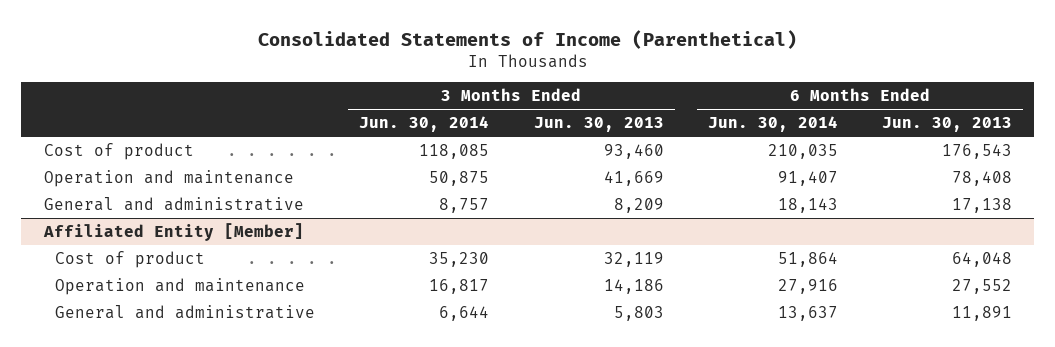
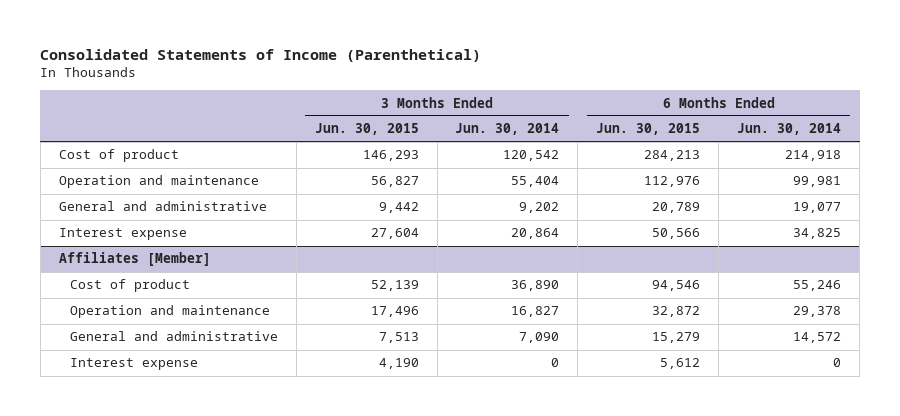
- | 3 Months Ended Jun. 30, 2014 | 3 Months Ended Jun. 30, 2013 | 6 Months Ended Jun. 30, 2014 | 6 Months Ended Jun. 30, 2013
+ | 3 Months Ended Jun. 30, 2015 | 3 Months Ended Jun. 30, 2014 | 6 Months Ended Jun. 30, 2015 | 6 Months Ended Jun. 30, 2014
- Cost of product | 118,085 | 93,460 | 210,035 | 176,543
- Operation and maintenance | 50,875 | 41,669 | 91,407 | 78,408
- General and administrative | 8,757 | 8,209 | 18,143 | 17,138
- Affiliated Entity [Member]
- Cost of product | 35,230 | 32,119 | 51,864 | 64,048
- Operation and maintenance | 16,817 | 14,186 | 27,916 | 27,552
- General and administrative | 6,644 | 5,803 | 13,637 | 11,891
+ Cost of product | 146,293 | 120,542 | 284,213 | 214,918
+ Operation and maintenance | 56,827 | 55,404 | 112,976 | 99,981
+ General and administrative | 9,442 | 9,202 | 20,789 | 19,077
+ Interest expense | 27,604 | 20,864 | 50,566 | 34,825
+ Affiliates [Member]
+ Cost of product | 52,139 | 36,890 | 94,546 | 55,246
+ Operation and maintenance | 17,496 | 16,827 | 32,872 | 29,378
+ General and administrative | 7,513 | 7,090 | 15,279 | 14,572
+ Interest expense | 4,190 | 0 | 5,612 | 0

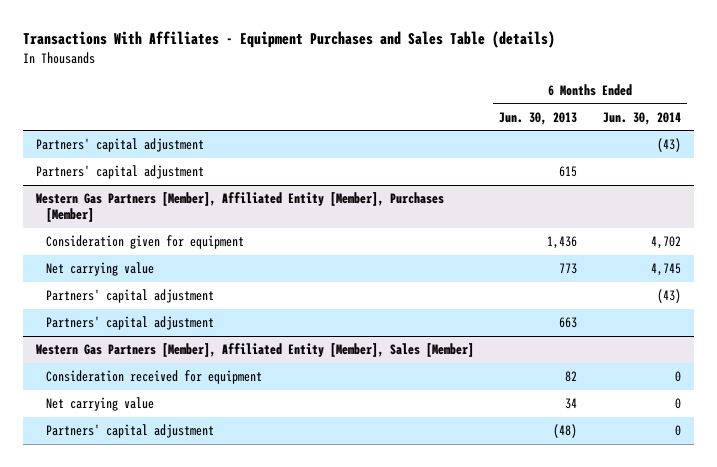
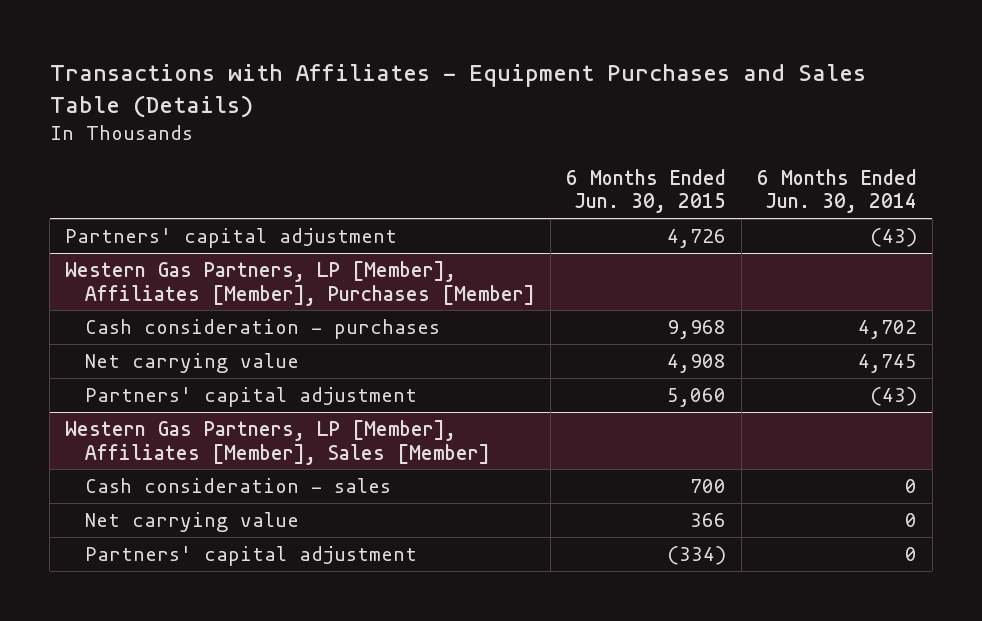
- Transactions With Affiliates - Equipment Purchases and Sales Table (details)
+ Transactions with Affiliates - Equipment Purchases and Sales Table (Details)
- | 6 Months Ended Jun. 30, 2013 | 6 Months Ended Jun. 30, 2014
+ | 6 Months Ended Jun. 30, 2015 | 6 Months Ended Jun. 30, 2014
- Partners' capital adjustment | 615 |
- Western Gas Partners [Member], Affiliated Entity [Member], Purchases [Member]
- Consideration given for equipment | 1,436 | 4,702
+ Western Gas Partners, LP [Member], Affiliates [Member], Purchases [Member]
+ Cash consideration - purchases | 9,968 | 4,702
- Partners' capital adjustment | 663 |
- Western Gas Partners [Member], Affiliated Entity [Member], Sales [Member]
- Consideration received for equipment | 82 | 0
+ Western Gas Partners, LP [Member], Affiliates [Member], Sales [Member]
+ Cash consideration - sales | 700 | 0

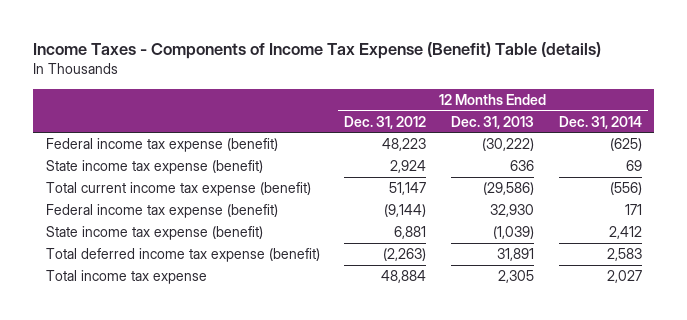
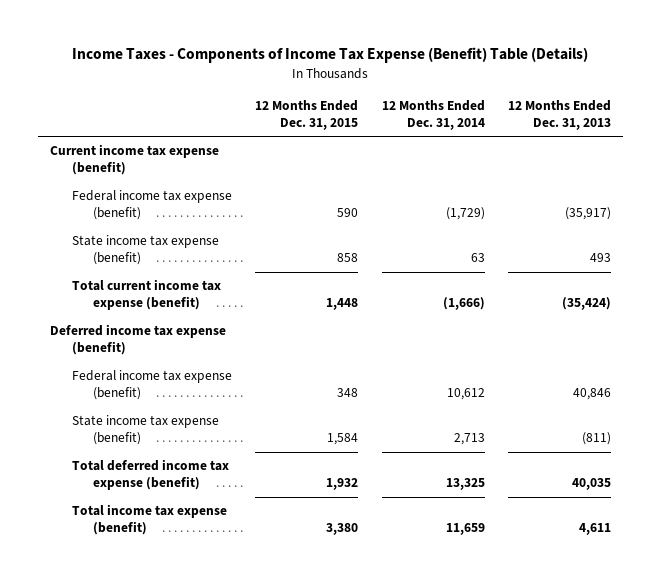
- Income Taxes - Components of Income Tax Expense (Benefit) Table (details)
+ Income Taxes - Components of Income Tax Expense (Benefit) Table (Details)
- | 12 Months Ended Dec. 31, 2012 | 12 Months Ended Dec. 31, 2013 | 12 Months Ended Dec. 31, 2014
+ | 12 Months Ended Dec. 31, 2015 | 12 Months Ended Dec. 31, 2014 | 12 Months Ended Dec. 31, 2013
- Federal income tax expense (benefit) | 48,223 | (30,222) | (625)
- State income tax expense (benefit) | 2,924 | 636 | 69
- Total current income tax expense (benefit) | 51,147 | (29,586) | (556)
- Federal income tax expense (benefit) | (9,144) | 32,930 | 171
- State income tax expense (benefit) | 6,881 | (1,039) | 2,412
- Total deferred income tax expense (benefit) | (2,263) | 31,891 | 2,583
- Total income tax expense | 48,884 | 2,305 | 2,027
+ Current income tax expense (benefit)
+ Federal income tax expense (benefit) | 590 | (1,729) | (35,917)
+ State income tax expense (benefit) | 858 | 63 | 493
+ Total current income tax expense (benefit) | 1,448 | (1,666) | (35,424)
+ Deferred income tax expense (benefit)
+ Federal income tax expense (benefit) | 348 | 10,612 | 40,846
+ State income tax expense (benefit) | 1,584 | 2,713 | (811)
+ Total deferred income tax expense (benefit) | 1,932 | 13,325 | 40,035
+ Total income tax expense (benefit) | 3,380 | 11,659 | 4,611

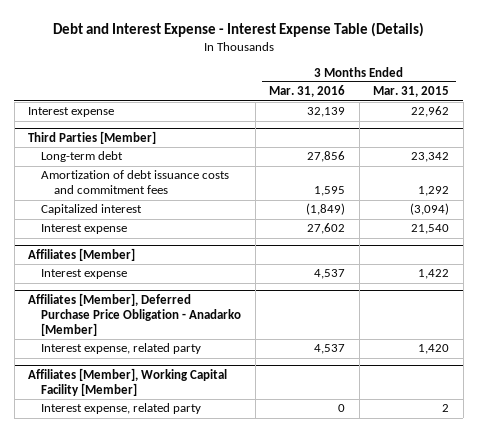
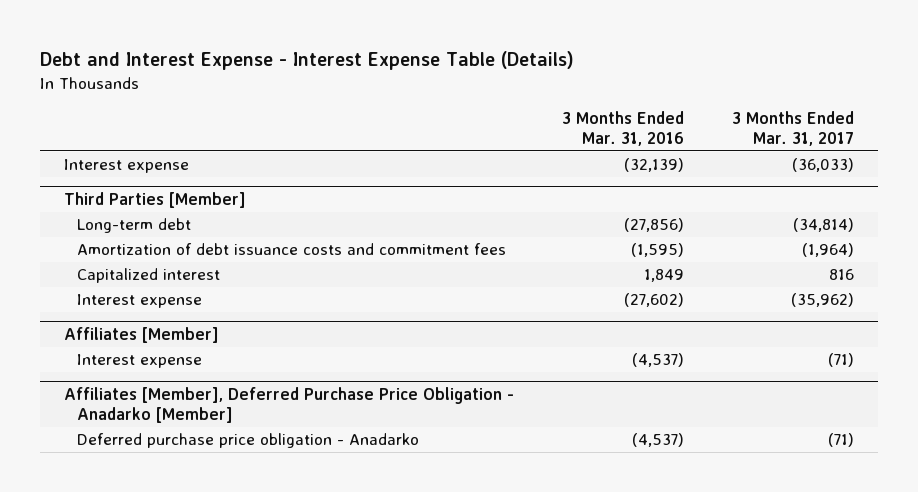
- | 3 Months Ended Mar. 31, 2016 | 3 Months Ended Mar. 31, 2015
+ | 3 Months Ended Mar. 31, 2016 | 3 Months Ended Mar. 31, 2017
- Interest expense | 32,139 | 22,962
+ Interest expense | (32,139) | (36,033)
@ Third Parties [Member]
- Long-term debt | 27,856 | 23,342
- Amortization of debt issuance costs and commitment fees | 1,595 | 1,292
- Capitalized interest | (1,849) | (3,094)
- Interest expense | 27,602 | 21,540
+ Long-term debt | (27,856) | (34,814)
+ Amortization of debt issuance costs and commitment fees | (1,595) | (1,964)
+ Capitalized interest | 1,849 | 816
+ Interest expense | (27,602) | (35,962)
@ Affiliates [Member]
- Interest expense | 4,537 | 1,422
+ Interest expense | (4,537) | (71)
@ Affiliates [Member], Deferred Purchase Price Obligation - Anadarko [Member]
- Interest expense, related party | 4,537 | 1,420
- Affiliates [Member], Working Capital Facility [Member]
- Interest expense, related party | 0 | 2
@ Affiliates [Member], Deferred Purchase Price Obligation - Anadarko [Member]
+ Deferred purchase price obligation - Anadarko | (4,537) | (71)

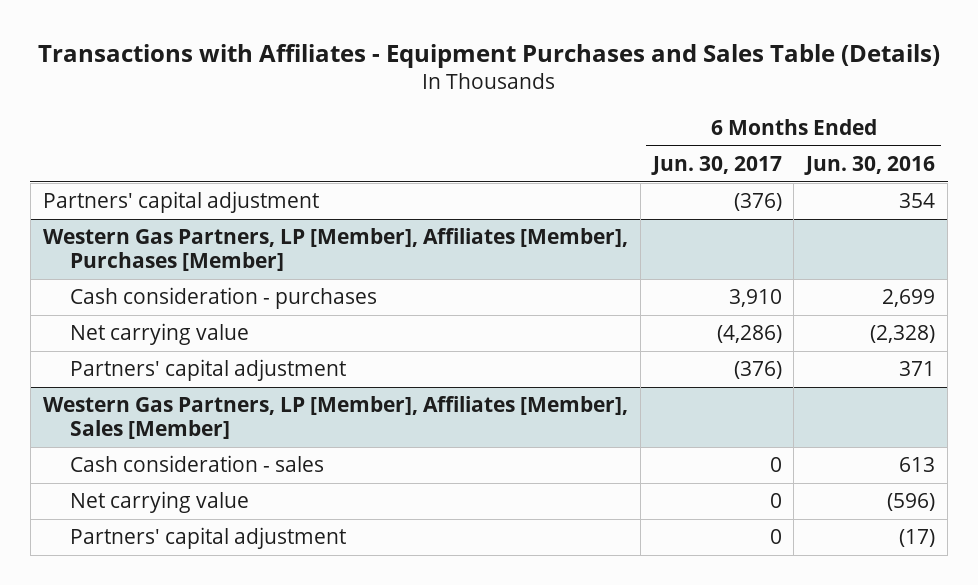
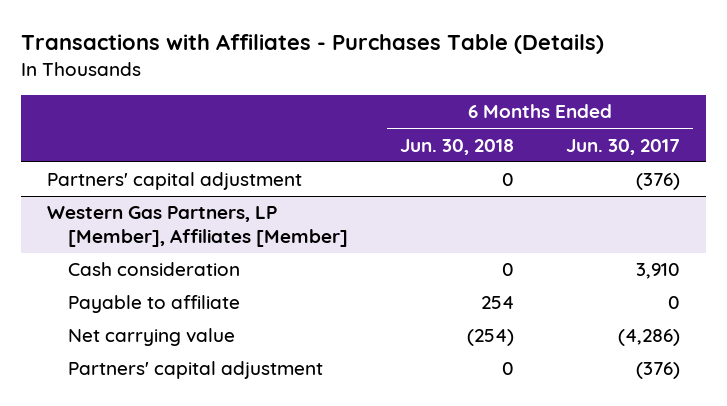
- Transactions with Affiliates - Equipment Purchases and Sales Table (Details)
+ Transactions with Affiliates - Purchases Table (Details)
- | 6 Months Ended Jun. 30, 2017 | 6 Months Ended Jun. 30, 2016
+ | 6 Months Ended Jun. 30, 2018 | 6 Months Ended Jun. 30, 2017
- Western Gas Partners, LP [Member], Affiliates [Member], Purchases [Member]
- Cash consideration - purchases | 3,910 | 2,699
+ Western Gas Partners, LP [Member], Affiliates [Member]
+ Cash consideration | 0 | 3,910
+ Payable to affiliate | 254 | 0
- Western Gas Partners, LP [Member], Affiliates [Member], Sales [Member]
- Cash consideration - sales | 0 | 613
- Net carrying value | 0 | (596)
- Partners' capital adjustment | 0 | (17)

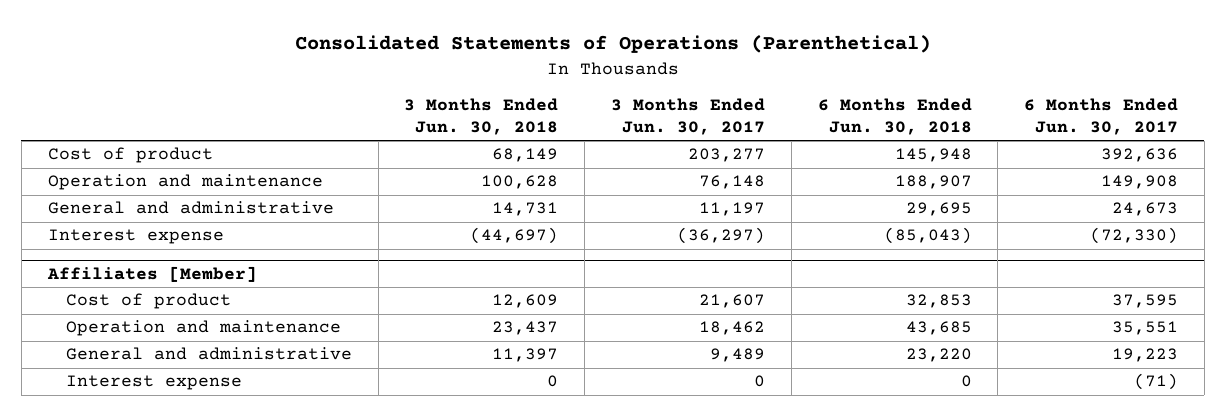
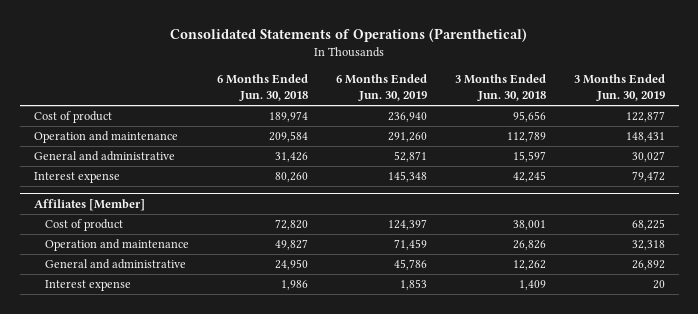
- | 3 Months Ended Jun. 30, 2018 | 3 Months Ended Jun. 30, 2017 | 6 Months Ended Jun. 30, 2018 | 6 Months Ended Jun. 30, 2017
+ | 6 Months Ended Jun. 30, 2018 | 6 Months Ended Jun. 30, 2019 | 3 Months Ended Jun. 30, 2018 | 3 Months Ended Jun. 30, 2019
- Cost of product | 68,149 | 203,277 | 145,948 | 392,636
- Operation and maintenance | 100,628 | 76,148 | 188,907 | 149,908
- General and administrative | 14,731 | 11,197 | 29,695 | 24,673
- Interest expense | (44,697) | (36,297) | (85,043) | (72,330)
+ Cost of product | 189,974 | 236,940 | 95,656 | 122,877
+ Operation and maintenance | 209,584 | 291,260 | 112,789 | 148,431
+ General and administrative | 31,426 | 52,871 | 15,597 | 30,027
+ Interest expense | 80,260 | 145,348 | 42,245 | 79,472
@ Affiliates [Member]
- Cost of product | 12,609 | 21,607 | 32,853 | 37,595
- Operation and maintenance | 23,437 | 18,462 | 43,685 | 35,551
- General and administrative | 11,397 | 9,489 | 23,220 | 19,223
- Interest expense | 0 | 0 | 0 | (71)
+ Cost of product | 72,820 | 124,397 | 38,001 | 68,225
+ Operation and maintenance | 49,827 | 71,459 | 26,826 | 32,318
+ General and administrative | 24,950 | 45,786 | 12,262 | 26,892
+ Interest expense | 1,986 | 1,853 | 1,409 | 20

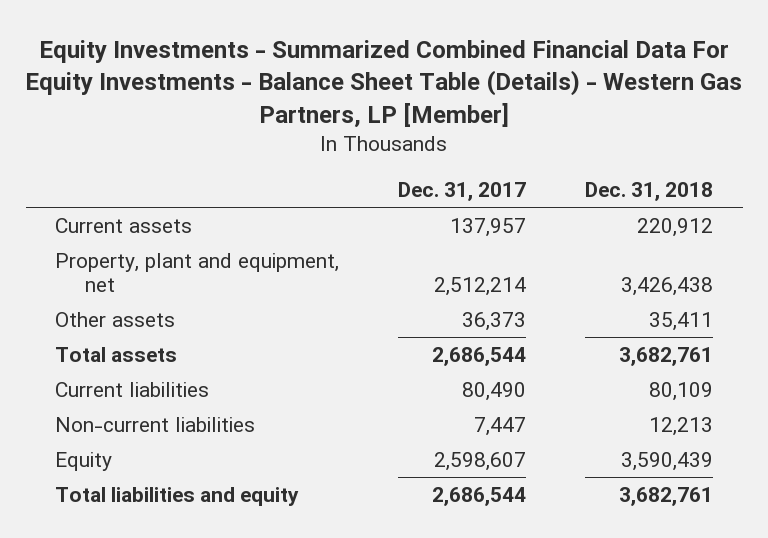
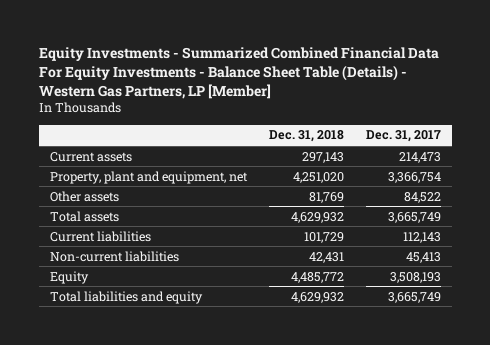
- | Dec. 31, 2017 | Dec. 31, 2018
+ | Dec. 31, 2018 | Dec. 31, 2017
- Current assets | 137,957 | 220,912
- Property, plant and equipment, net | 2,512,214 | 3,426,438
- Other assets | 36,373 | 35,411
- Total assets | 2,686,544 | 3,682,761
- Current liabilities | 80,490 | 80,109
- Non-current liabilities | 7,447 | 12,213
- Equity | 2,598,607 | 3,590,439
- Total liabilities and equity | 2,686,544 | 3,682,761
+ Current assets | 297,143 | 214,473
+ Property, plant and equipment, net | 4,251,020 | 3,366,754
+ Other assets | 81,769 | 84,522
+ Total assets | 4,629,932 | 3,665,749
+ Current liabilities | 101,729 | 112,143
+ Non-current liabilities | 42,431 | 45,413
+ Equity | 4,485,772 | 3,508,193
+ Total liabilities and equity | 4,629,932 | 3,665,749

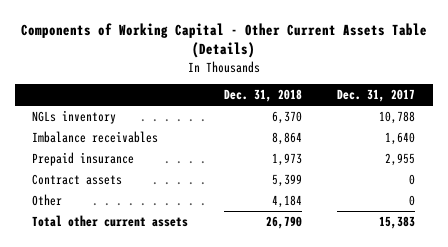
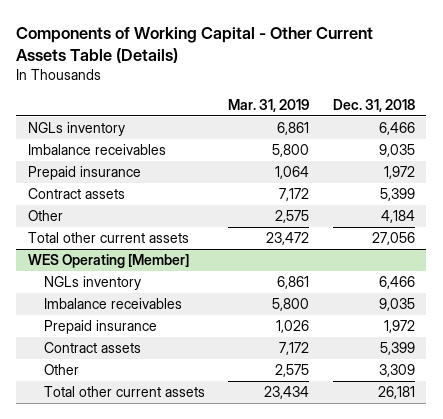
- | Dec. 31, 2018 | Dec. 31, 2017
+ | Mar. 31, 2019 | Dec. 31, 2018
- NGLs inventory | 6,370 | 10,788
- Imbalance receivables | 8,864 | 1,640
- Prepaid insurance | 1,973 | 2,955
+ NGLs inventory | 6,861 | 6,466
+ Imbalance receivables | 5,800 | 9,035
+ Prepaid insurance | 1,064 | 1,972
- Total other current assets | 26,790 | 15,383
+ Total other current assets | 23,472 | 27,056
+ WES Operating [Member]
+ NGLs inventory | 6,861 | 6,466
+ Imbalance receivables | 5,800 | 9,035
+ Prepaid insurance | 1,026 | 1,972
+ Contract assets | 7,172 | 5,399
+ Other | 2,575 | 3,309
+ Total other current assets | 23,434 | 26,181

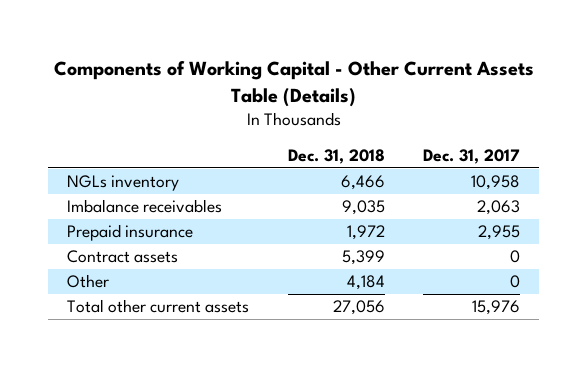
- | Mar. 31, 2019 | Dec. 31, 2018
+ | Dec. 31, 2018 | Dec. 31, 2017
- WES Operating [Member]
- NGLs inventory | 6,861 | 6,466
- Imbalance receivables | 5,800 | 9,035
- Prepaid insurance | 1,026 | 1,972
- Contract assets | 7,172 | 5,399
- Other | 2,575 | 3,309
- Total other current assets | 23,434 | 26,181

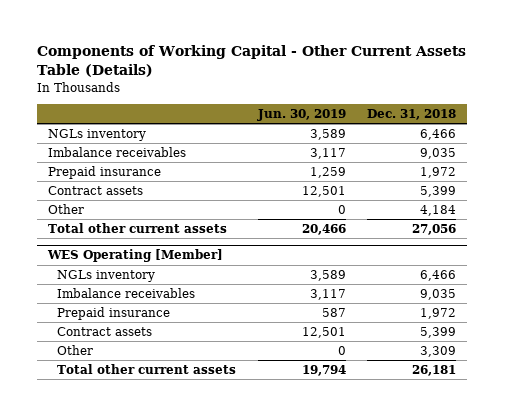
- | Dec. 31, 2018 | Dec. 31, 2017
+ | Jun. 30, 2019 | Dec. 31, 2018
+ WES Operating [Member]
+ NGLs inventory | 3,589 | 6,466
+ Imbalance receivables | 3,117 | 9,035
+ Prepaid insurance | 587 | 1,972
+ Contract assets | 12,501 | 5,399
+ Other | 0 | 3,309
+ Total other current assets | 19,794 | 26,181

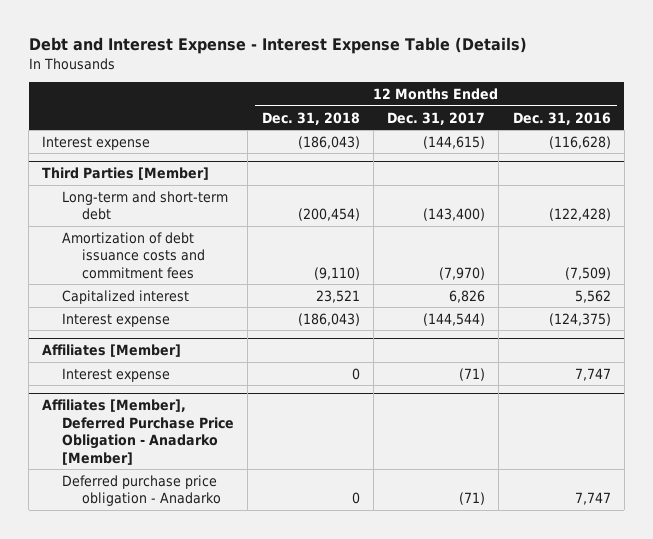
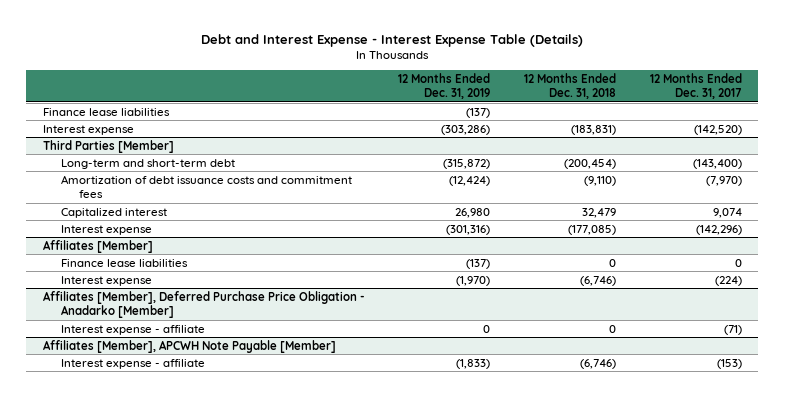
- | 12 Months Ended Dec. 31, 2018 | 12 Months Ended Dec. 31, 2017 | 12 Months Ended Dec. 31, 2016
+ | 12 Months Ended Dec. 31, 2019 | 12 Months Ended Dec. 31, 2018 | 12 Months Ended Dec. 31, 2017
- Interest expense | (186,043) | (144,615) | (116,628)
+ Finance lease liabilities | (137) | |
+ Interest expense | (303,286) | (183,831) | (142,520)
@ Third Parties [Member]
- Capitalized interest | 23,521 | 6,826 | 5,562
- Interest expense | (186,043) | (144,544) | (124,375)
+ Capitalized interest | 26,980 | 32,479 | 9,074
+ Interest expense | (301,316) | (177,085) | (142,296)
@ Affiliates [Member]
- Interest expense | 0 | (71) | 7,747
+ Finance lease liabilities | (137) | 0 | 0
+ Interest expense | (1,970) | (6,746) | (224)
@ Affiliates [Member], Deferred Purchase Price Obligation - Anadarko [Member]
- Deferred purchase price obligation - Anadarko | 0 | (71) | 7,747
+ Interest expense - affiliate | 0 | 0 | (71)
+ Affiliates [Member], APCWH Note Payable [Member]
+ Interest expense - affiliate | (1,833) | (6,746) | (153)

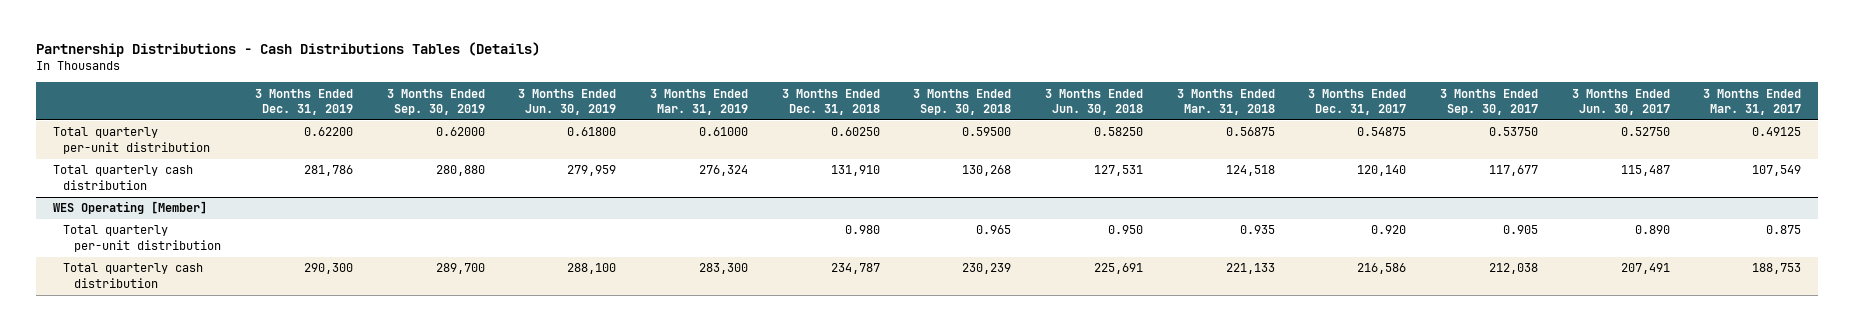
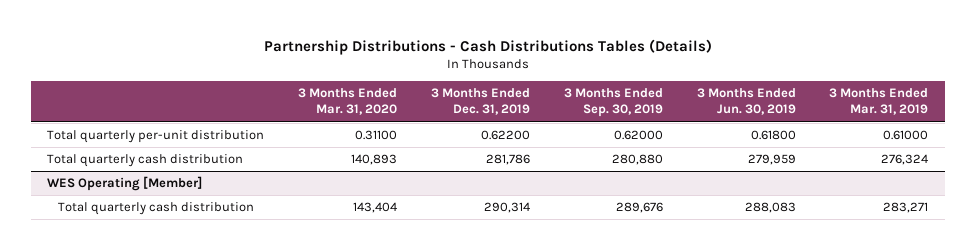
- | 3 Months Ended Dec. 31, 2019 | 3 Months Ended Sep. 30, 2019 | 3 Months Ended Jun. 30, 2019 | 3 Months Ended Mar. 31, 2019 | 3 Months Ended Dec. 31, 2018 | 3 Months Ended Sep. 30, 2018 | 3 Months Ended Jun. 30, 2018 | 3 Months Ended Mar. 31, 2018 | 3 Months Ended Dec. 31, 2017 | 3 Months Ended Sep. 30, 2017 | 3 Months Ended Jun. 30, 2017 | 3 Months Ended Mar. 31, 2017
+ | 3 Months Ended Mar. 31, 2020 | 3 Months Ended Dec. 31, 2019 | 3 Months Ended Sep. 30, 2019 | 3 Months Ended Jun. 30, 2019 | 3 Months Ended Mar. 31, 2019
@ WES Operating [Member]
- Total quarterly per-unit distribution | | | | | 0.980 | 0.965 | 0.950 | 0.935 | 0.920 | 0.905 | 0.890 | 0.875
- Total quarterly cash distribution | 290,300 | 289,700 | 288,100 | 283,300 | 234,787 | 230,239 | 225,691 | 221,133 | 216,586 | 212,038 | 207,491 | 188,753
+ Total quarterly cash distribution | 143,404 | 290,314 | 289,676 | 288,083 | 283,271

